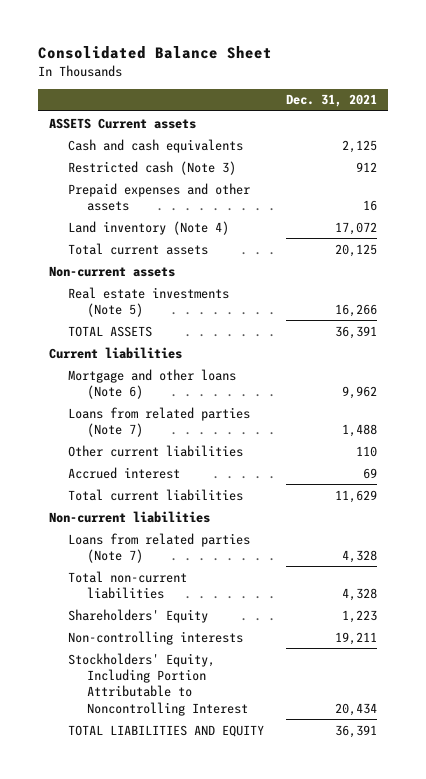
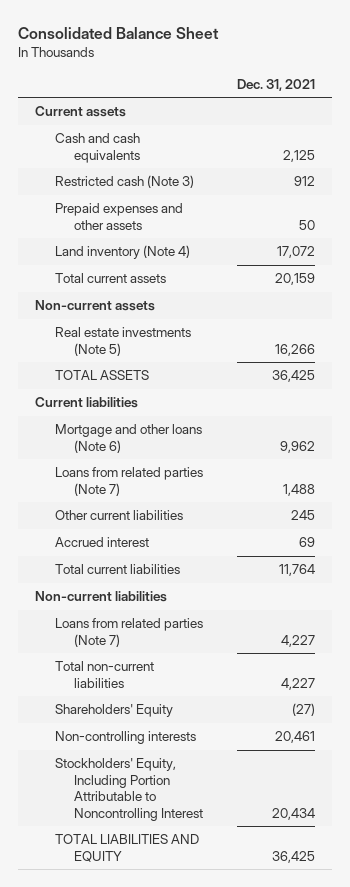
- ASSETS Current assets
+ Current assets
- Prepaid expenses and other assets | 16
+ Prepaid expenses and other assets | 50
- Total current assets | 20,125
+ Total current assets | 20,159
- TOTAL ASSETS | 36,391
+ TOTAL ASSETS | 36,425
- Other current liabilities | 110
+ Other current liabilities | 245
- Total current liabilities | 11,629
+ Total current liabilities | 11,764
- Loans from related parties (Note 7) | 4,328
- Total non-current liabilities | 4,328
- Shareholders' Equity | 1,223
- Non-controlling interests | 19,211
+ Loans from related parties (Note 7) | 4,227
+ Total non-current liabilities | 4,227
+ Shareholders' Equity | (27)
+ Non-controlling interests | 20,461
- TOTAL LIABILITIES AND EQUITY | 36,391
+ TOTAL LIABILITIES AND EQUITY | 36,425

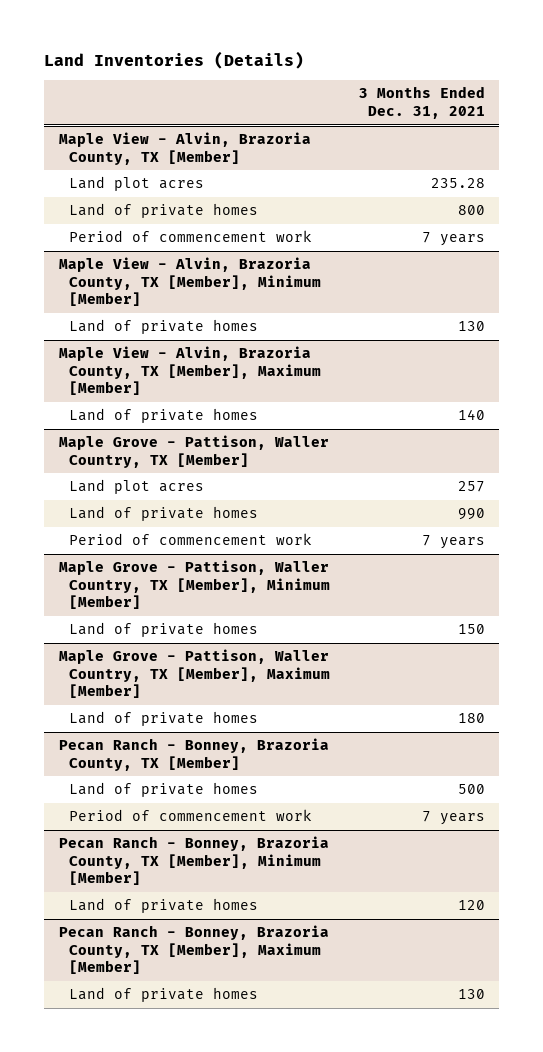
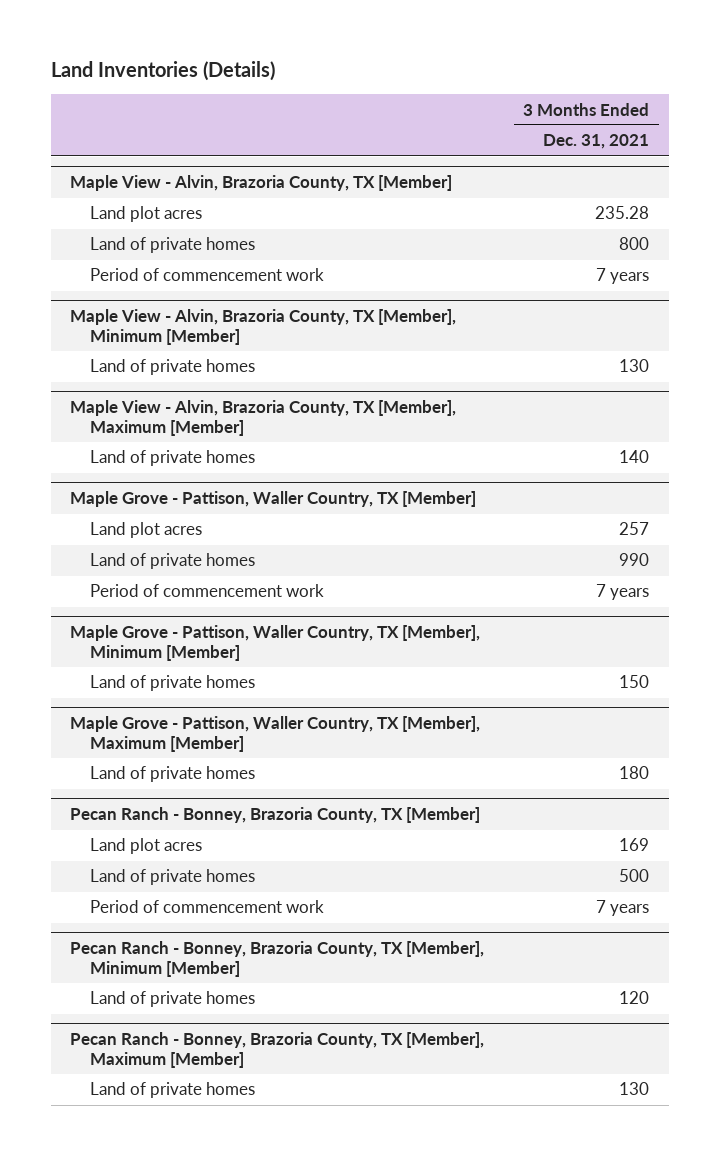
@ Pecan Ranch - Bonney, Brazoria County, TX [Member]
+ Land plot acres | 169

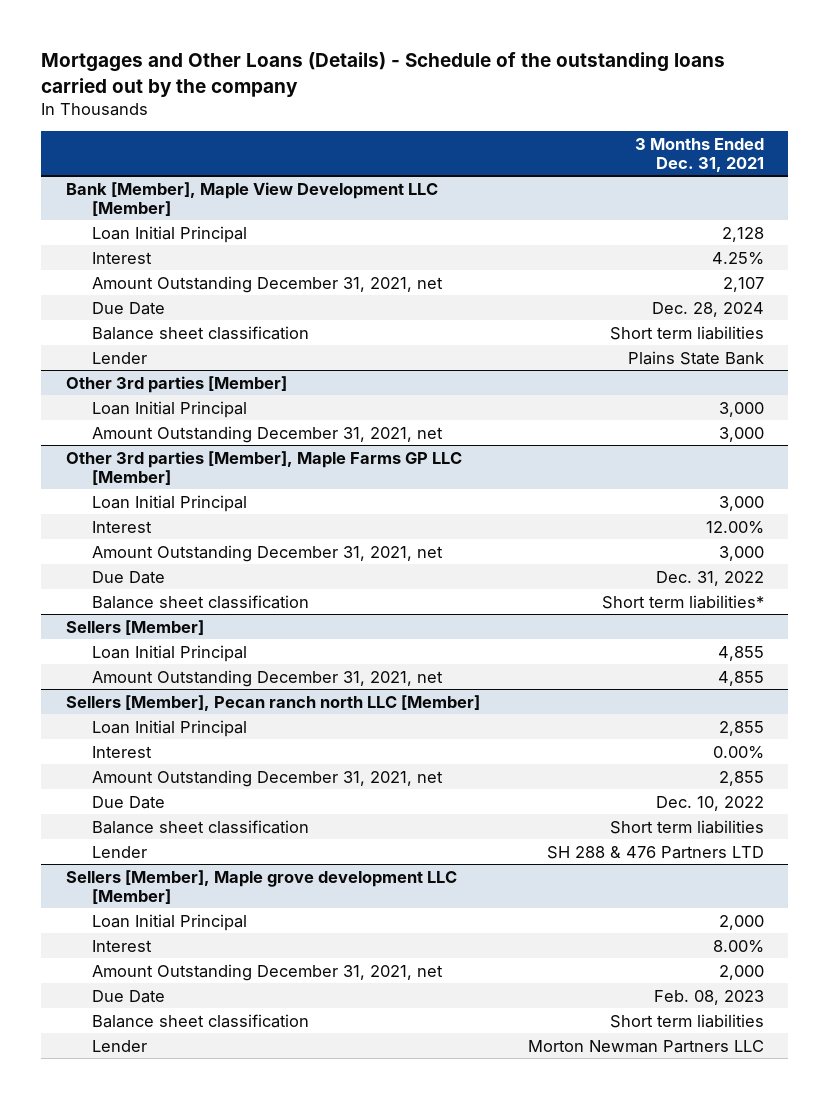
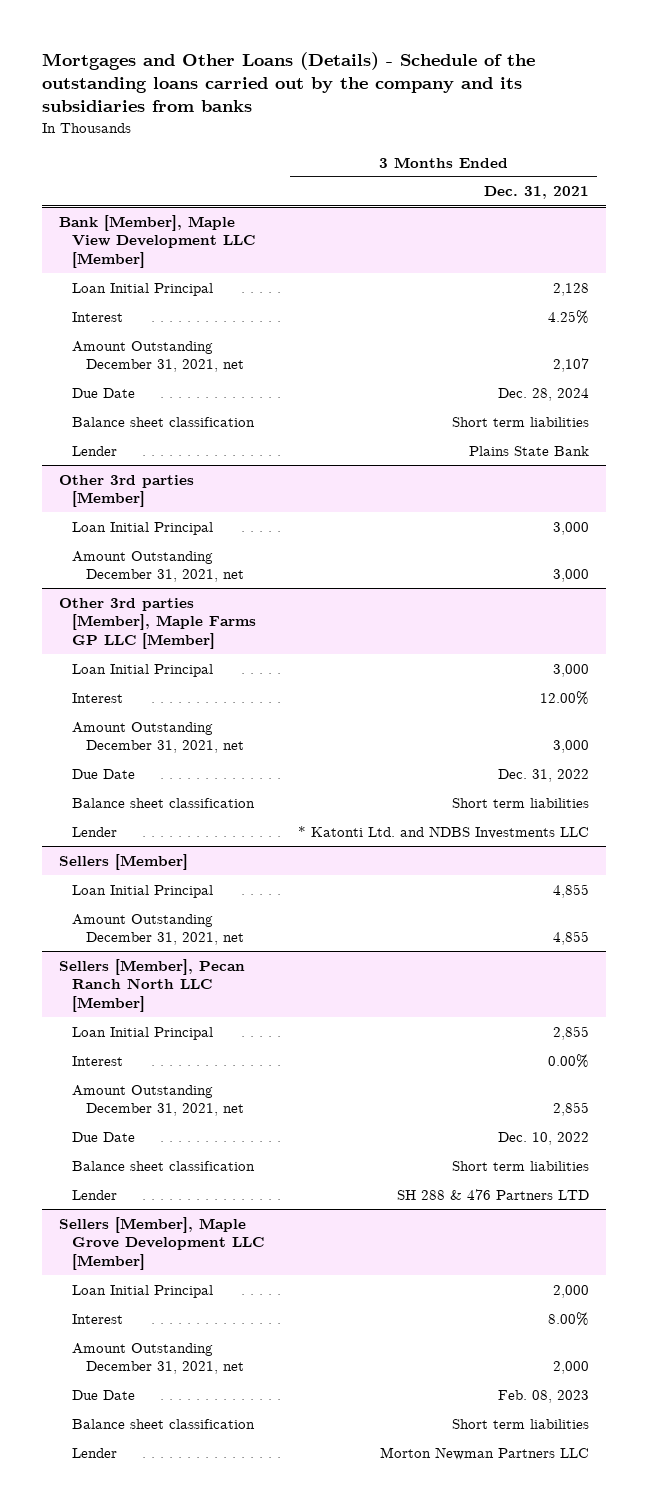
- Mortgages and Other Loans (Details) - Schedule of the outstanding loans carried out by the company
+ Mortgages and Other Loans (Details) - Schedule of the outstanding loans carried out by the company and its subsidiaries from banks
@ Other 3rd parties [Member], Maple Farms GP LLC [Member]
- Balance sheet classification | Short term liabilities*
+ Balance sheet classification | Short term liabilities
+ Lender | * Katonti Ltd. and NDBS Investments LLC
- Sellers [Member], Pecan ranch north LLC [Member]
+ Sellers [Member], Pecan Ranch North LLC [Member]
- Sellers [Member], Maple grove development LLC [Member]
+ Sellers [Member], Maple Grove Development LLC [Member]

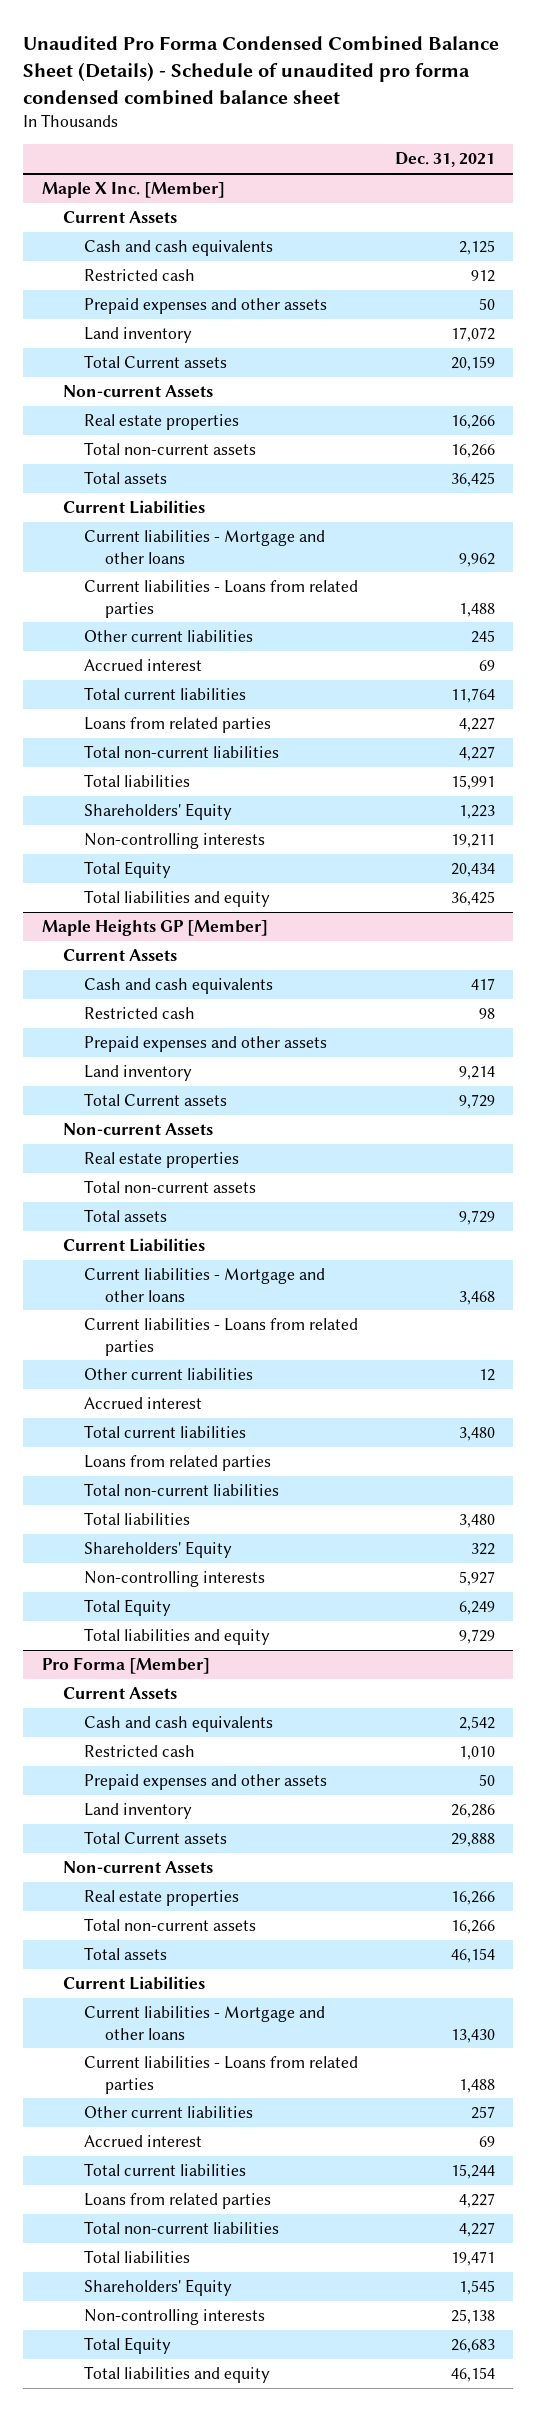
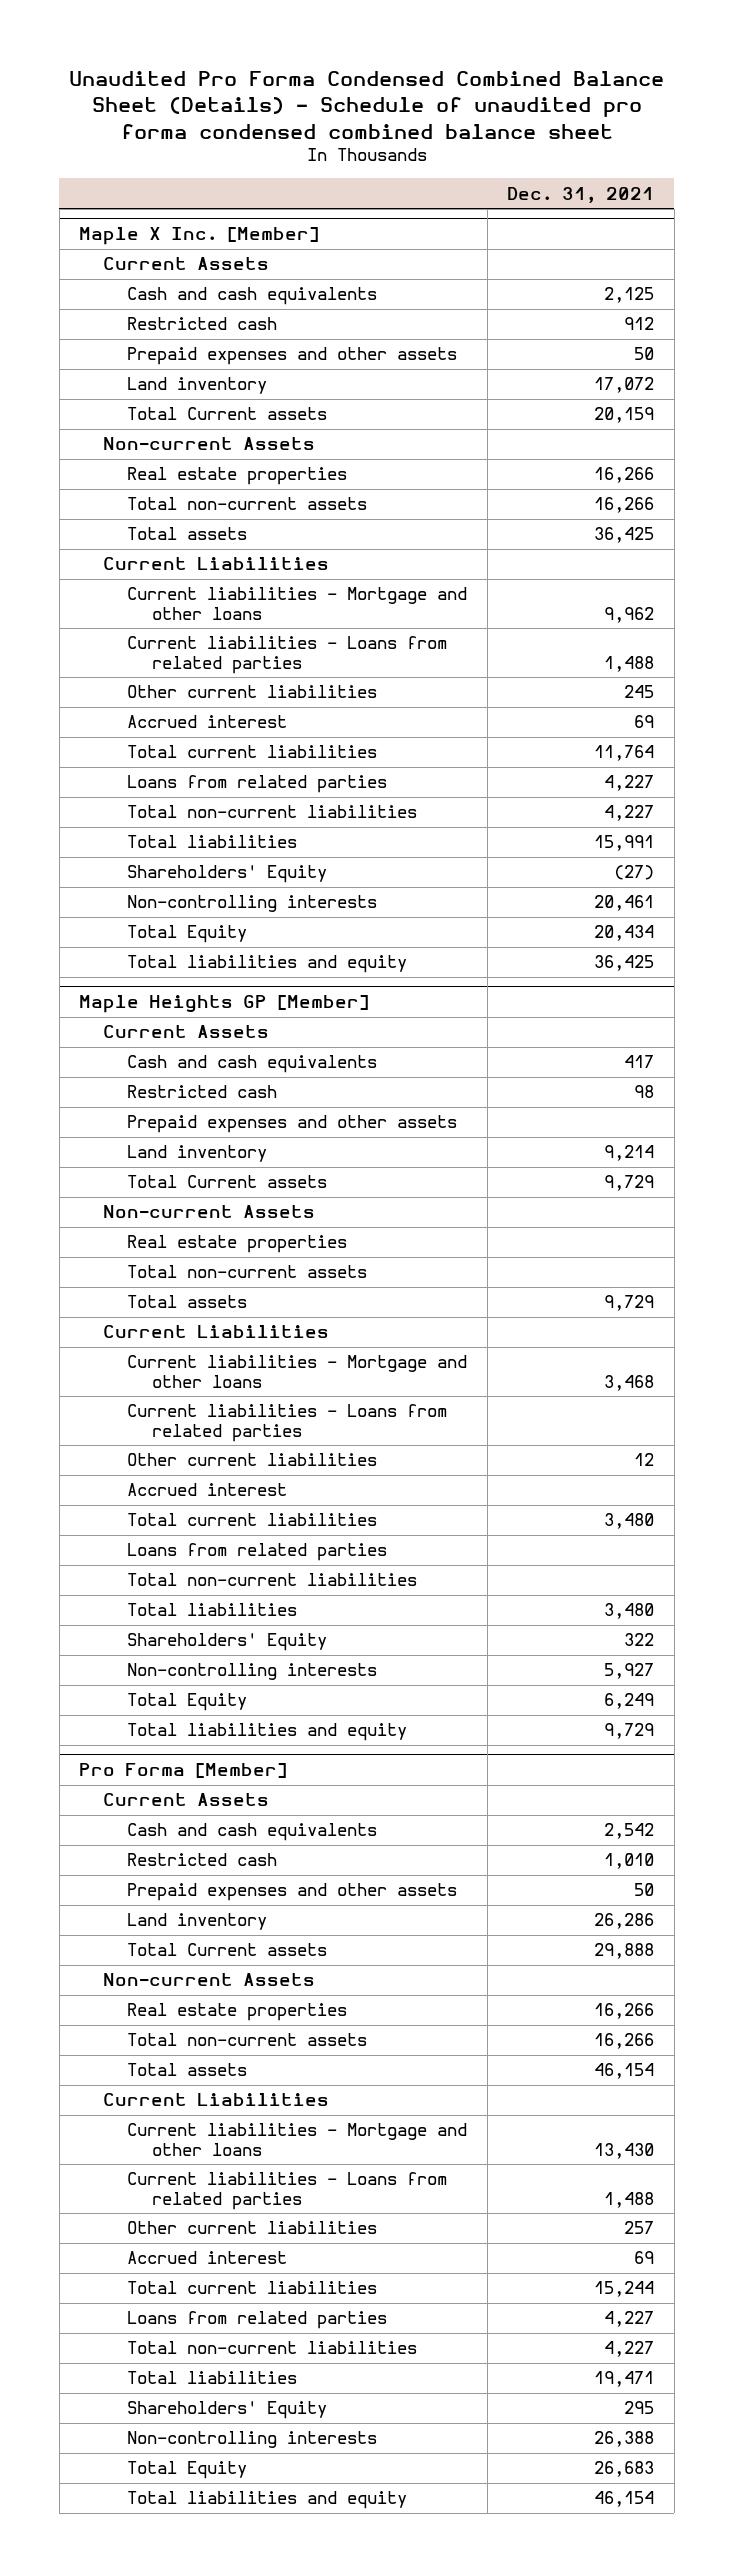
@ Maple X Inc. [Member]
- Shareholders' Equity | 1,223
- Non-controlling interests | 19,211
+ Shareholders' Equity | (27)
+ Non-controlling interests | 20,461
@ Pro Forma [Member]
- Shareholders' Equity | 1,545
- Non-controlling interests | 25,138
+ Shareholders' Equity | 295
+ Non-controlling interests | 26,388

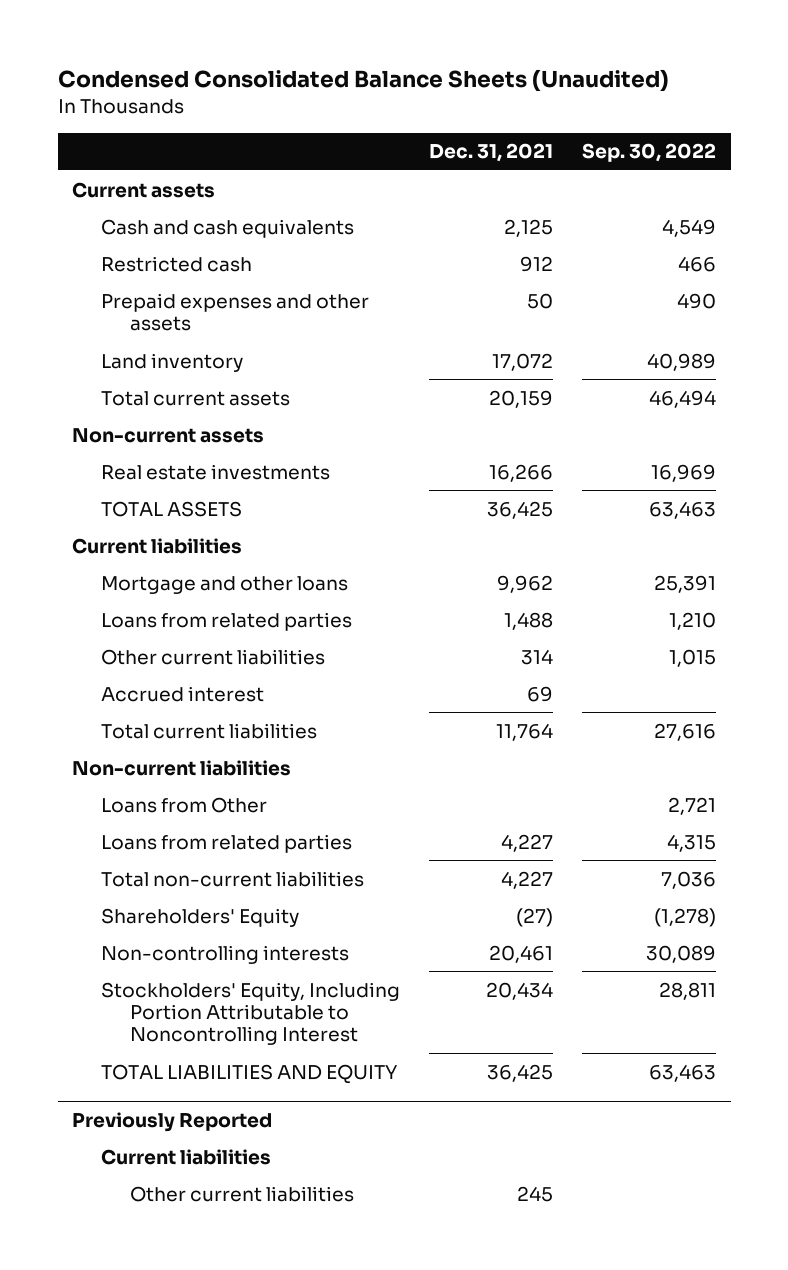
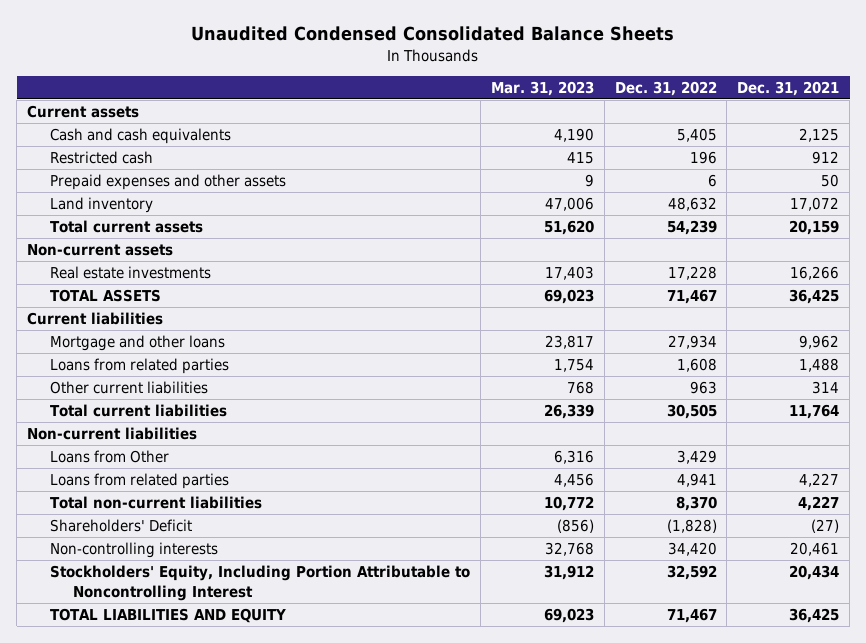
- Condensed Consolidated Balance Sheets (Unaudited)
+ Unaudited Condensed Consolidated Balance Sheets
- | Dec. 31, 2021 | Sep. 30, 2022
+ | Mar. 31, 2023 | Dec. 31, 2022 | Dec. 31, 2021
- Accrued interest | 69 |
- Shareholders' Equity | (27) | (1,278)
+ Shareholders' Deficit | (856) | (1,828) | (27)
- Previously Reported
- Current liabilities
- Other current liabilities | 245 |

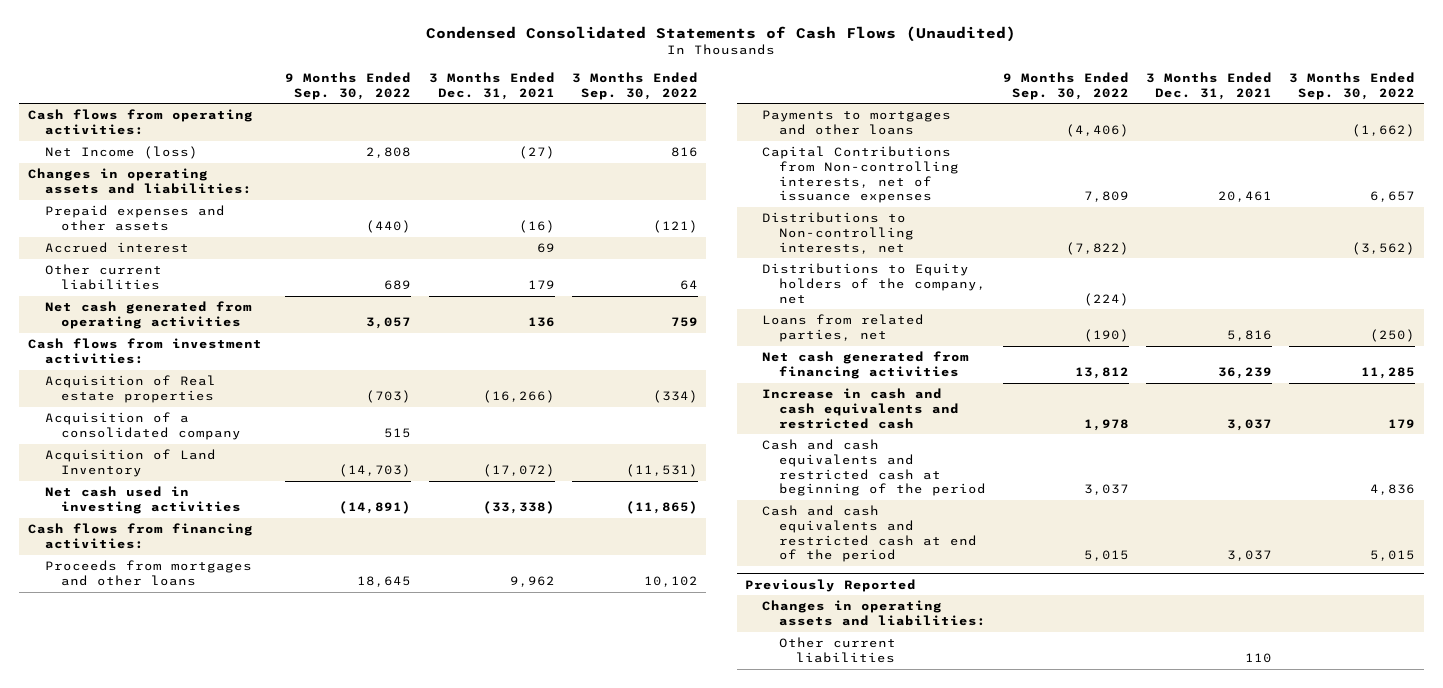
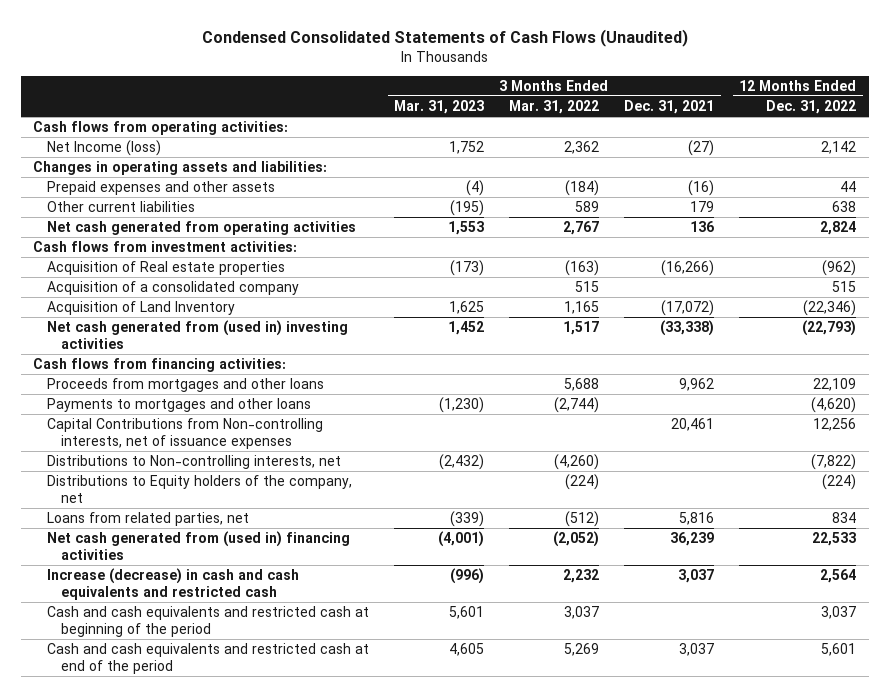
- | 9 Months Ended Sep. 30, 2022 | 3 Months Ended Dec. 31, 2021 | 3 Months Ended Sep. 30, 2022
+ | 3 Months Ended Mar. 31, 2023 | 3 Months Ended Mar. 31, 2022 | 3 Months Ended Dec. 31, 2021 | 12 Months Ended Dec. 31, 2022
- Accrued interest | | 69 |
- Net cash used in investing activities | (14,891) | (33,338) | (11,865)
+ Net cash generated from (used in) investing activities | 1,452 | 1,517 | (33,338) | (22,793)
- Net cash generated from financing activities | 13,812 | 36,239 | 11,285
- Increase in cash and cash equivalents and restricted cash | 1,978 | 3,037 | 179
+ Net cash generated from (used in) financing activities | (4,001) | (2,052) | 36,239 | 22,533
+ Increase (decrease) in cash and cash equivalents and restricted cash | (996) | 2,232 | 3,037 | 2,564
- Previously Reported
- Changes in operating assets and liabilities:
- Other current liabilities | | 110 |

